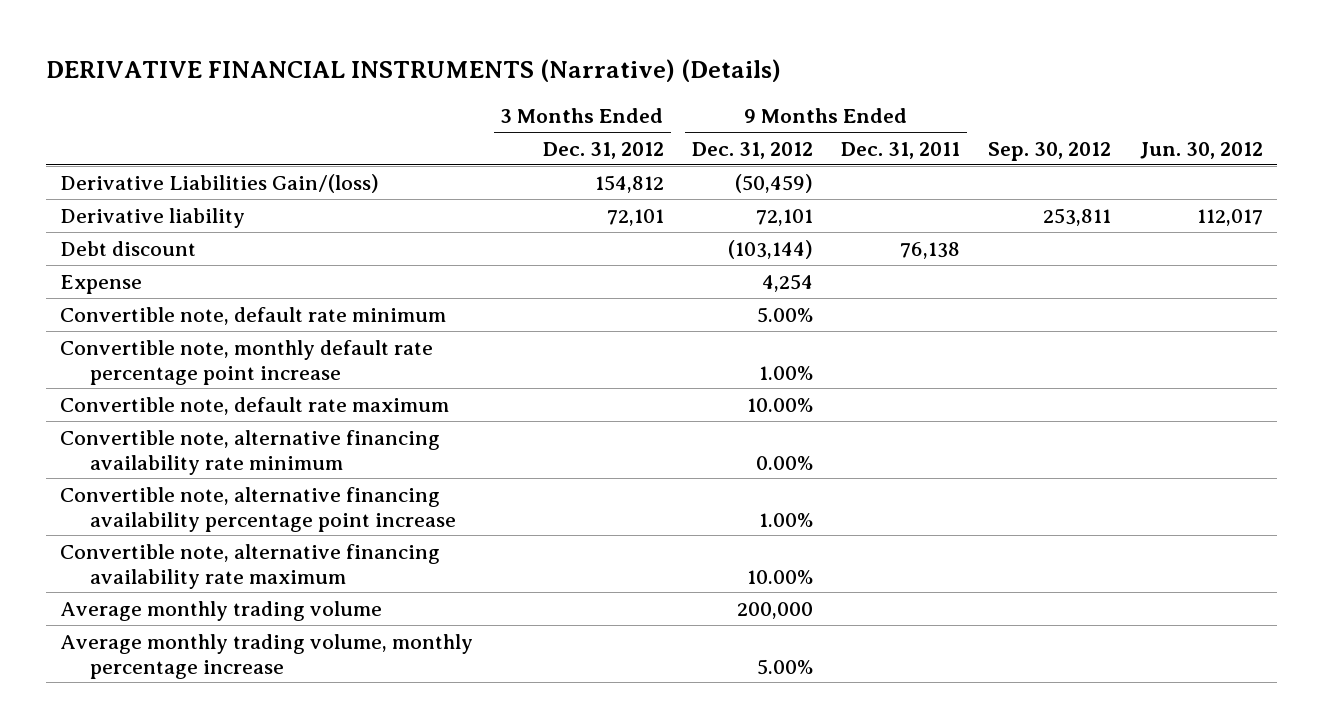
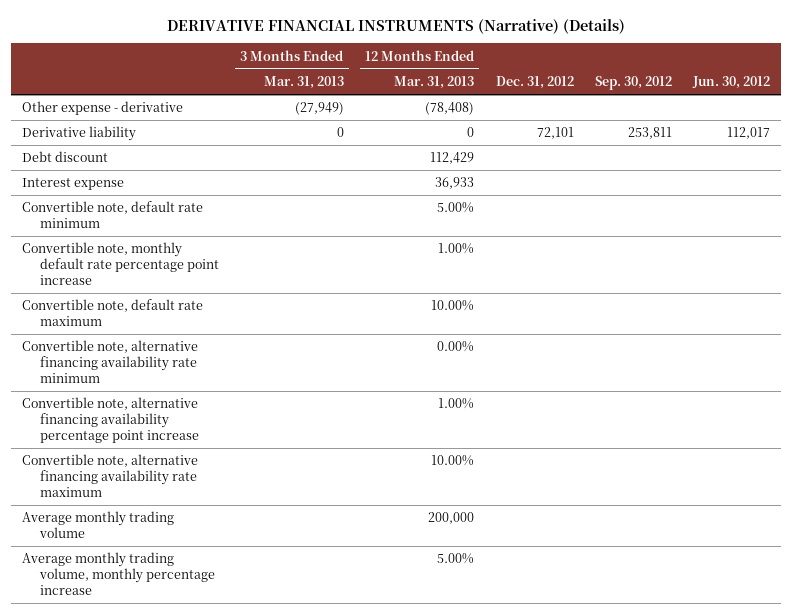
- | 3 Months Ended Dec. 31, 2012 | 9 Months Ended Dec. 31, 2012 | 9 Months Ended Dec. 31, 2011 | Sep. 30, 2012 | Jun. 30, 2012
+ | 3 Months Ended Mar. 31, 2013 | 12 Months Ended Mar. 31, 2013 | Dec. 31, 2012 | Sep. 30, 2012 | Jun. 30, 2012
- Derivative Liabilities Gain/(loss) | 154,812 | (50,459) | | |
+ Other expense - derivative | (27,949) | (78,408) | | |
- Expense | | 4,254 | | |
+ Interest expense | | 36,933 | | |

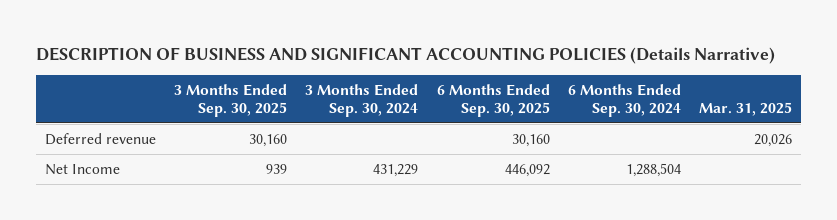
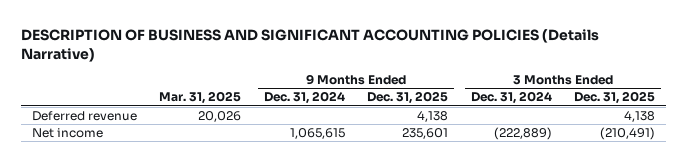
- | 3 Months Ended Sep. 30, 2025 | 3 Months Ended Sep. 30, 2024 | 6 Months Ended Sep. 30, 2025 | 6 Months Ended Sep. 30, 2024 | Mar. 31, 2025
+ | Mar. 31, 2025 | 9 Months Ended Dec. 31, 2024 | 9 Months Ended Dec. 31, 2025 | 3 Months Ended Dec. 31, 2024 | 3 Months Ended Dec. 31, 2025
- Net Income | 939 | 431,229 | 446,092 | 1,288,504 |
+ Net income | | 1,065,615 | 235,601 | (222,889) | (210,491)

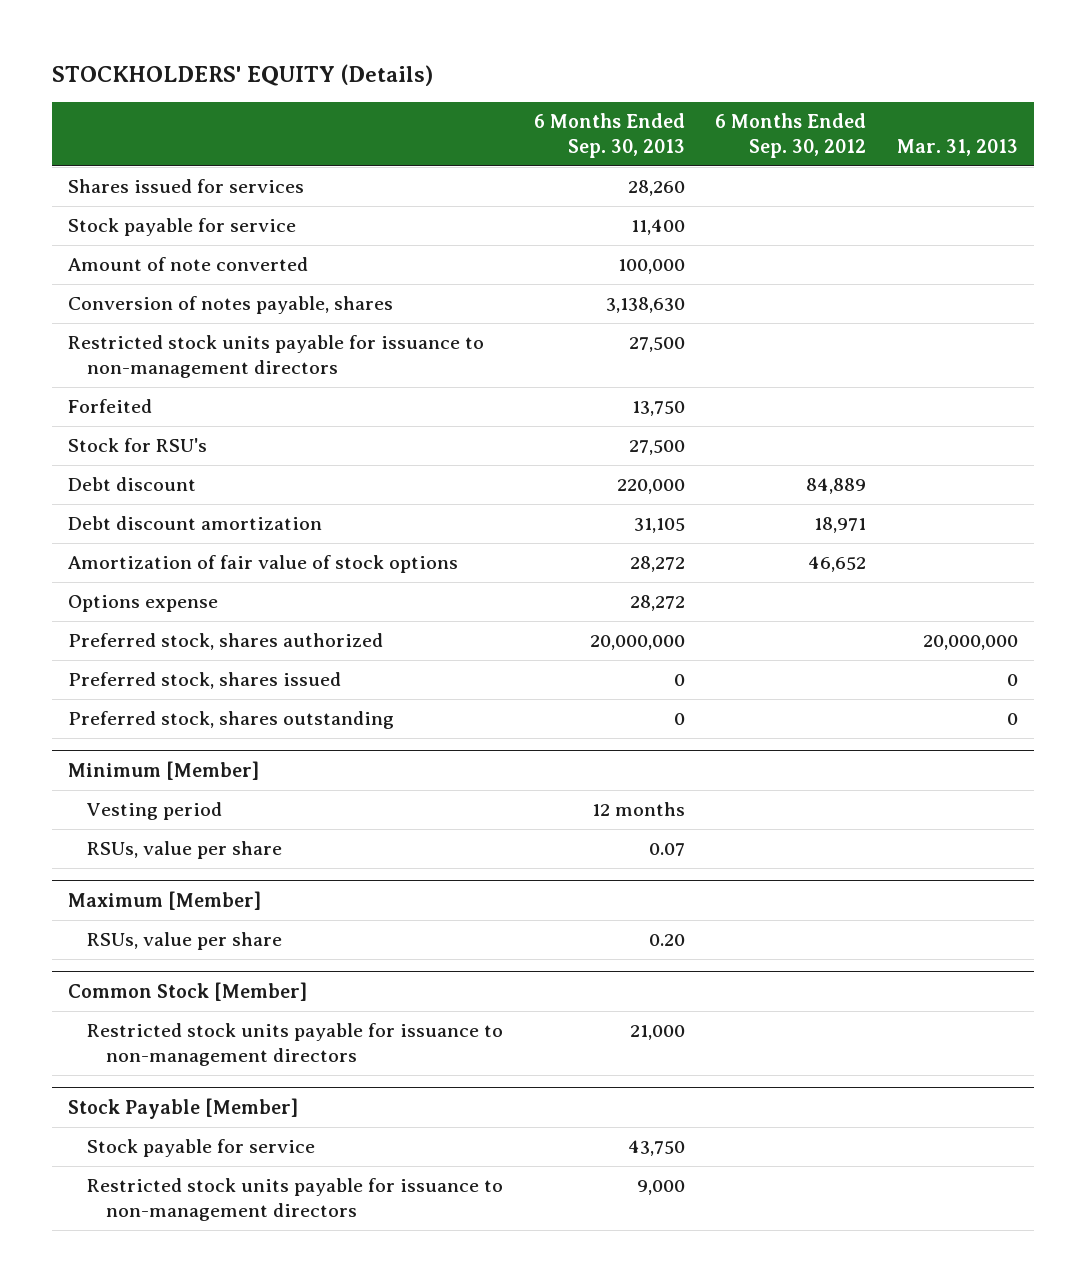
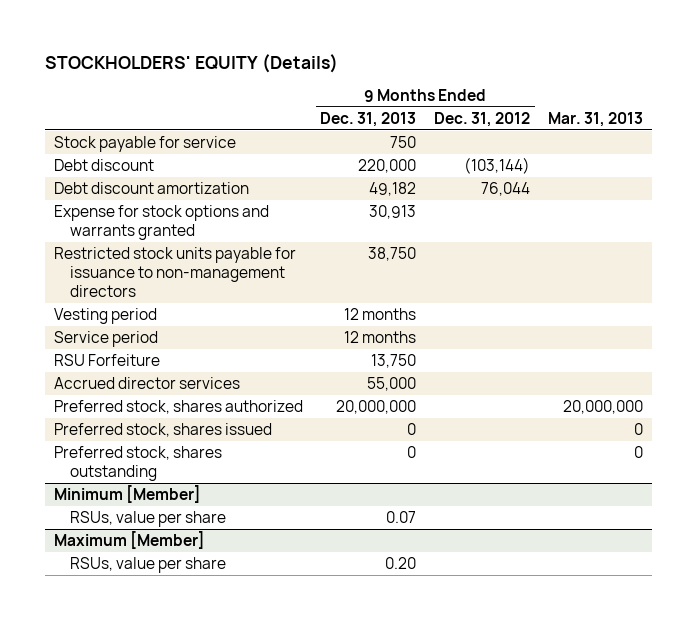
- | 6 Months Ended Sep. 30, 2013 | 6 Months Ended Sep. 30, 2012 | Mar. 31, 2013
+ | 9 Months Ended Dec. 31, 2013 | 9 Months Ended Dec. 31, 2012 | Mar. 31, 2013
- Shares issued for services | 28,260 | |
- Amount of note converted | 100,000 | |
- Conversion of notes payable, shares | 3,138,630 | |
- Forfeited | 13,750 | |
- Stock for RSU's | 27,500 | |
- Amortization of fair value of stock options | 28,272 | 46,652 |
- Options expense | 28,272 | |
+ Expense for stock options and warrants granted | 30,913 | |
moved down: Restricted stock units payable for issuance to non-management directors | 38,750 | |
+ Vesting period | 12 months | |
+ Service period | 12 months | |
+ RSU Forfeiture | 13,750 | |
+ Accrued director services | 55,000 | |
@ Minimum [Member]
- Vesting period | 12 months | |
- Common Stock [Member]
- Restricted stock units payable for issuance to non-management directors | 21,000 | |
- Stock Payable [Member]
- Stock payable for service | 43,750 | |
- Restricted stock units payable for issuance to non-management directors | 9,000 | |

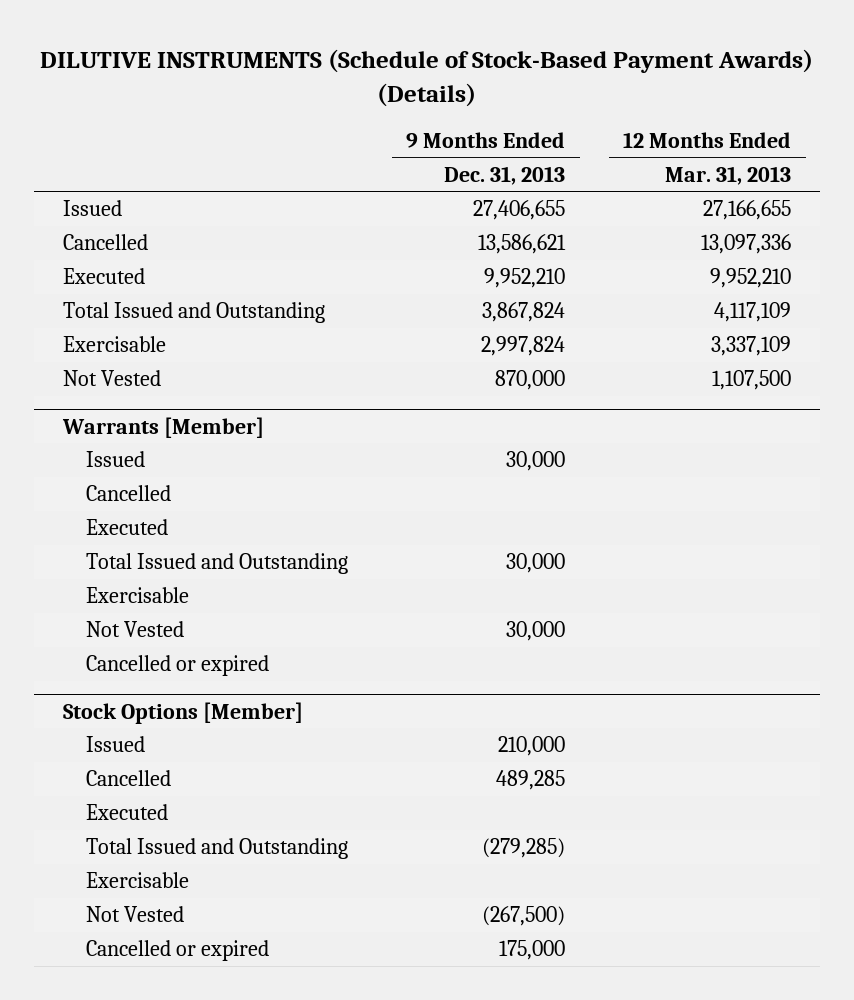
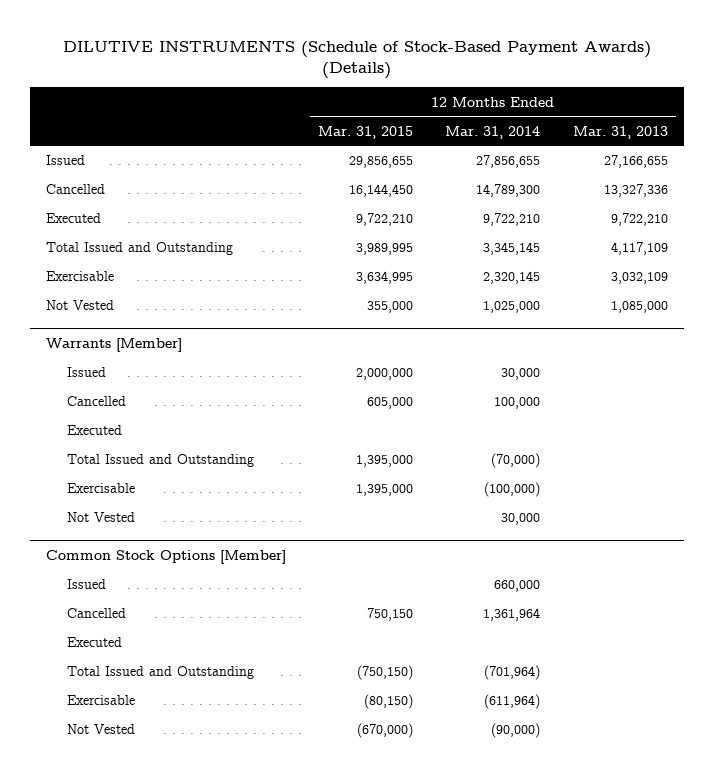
- | 9 Months Ended Dec. 31, 2013 | 12 Months Ended Mar. 31, 2013
+ | 12 Months Ended Mar. 31, 2015 | 12 Months Ended Mar. 31, 2014 | 12 Months Ended Mar. 31, 2013
- Cancelled | 13,586,621 | 13,097,336
- Executed | 9,952,210 | 9,952,210
+ Cancelled | 16,144,450 | 14,789,300 | 13,327,336
+ Executed | 9,722,210 | 9,722,210 | 9,722,210
- Exercisable | 2,997,824 | 3,337,109
- Not Vested | 870,000 | 1,107,500
+ Exercisable | 3,634,995 | 2,320,145 | 3,032,109
+ Not Vested | 355,000 | 1,025,000 | 1,085,000
@ Warrants [Member]
- Cancelled or expired
- Stock Options [Member]
+ Common Stock Options [Member]
- Cancelled or expired | 175,000 |

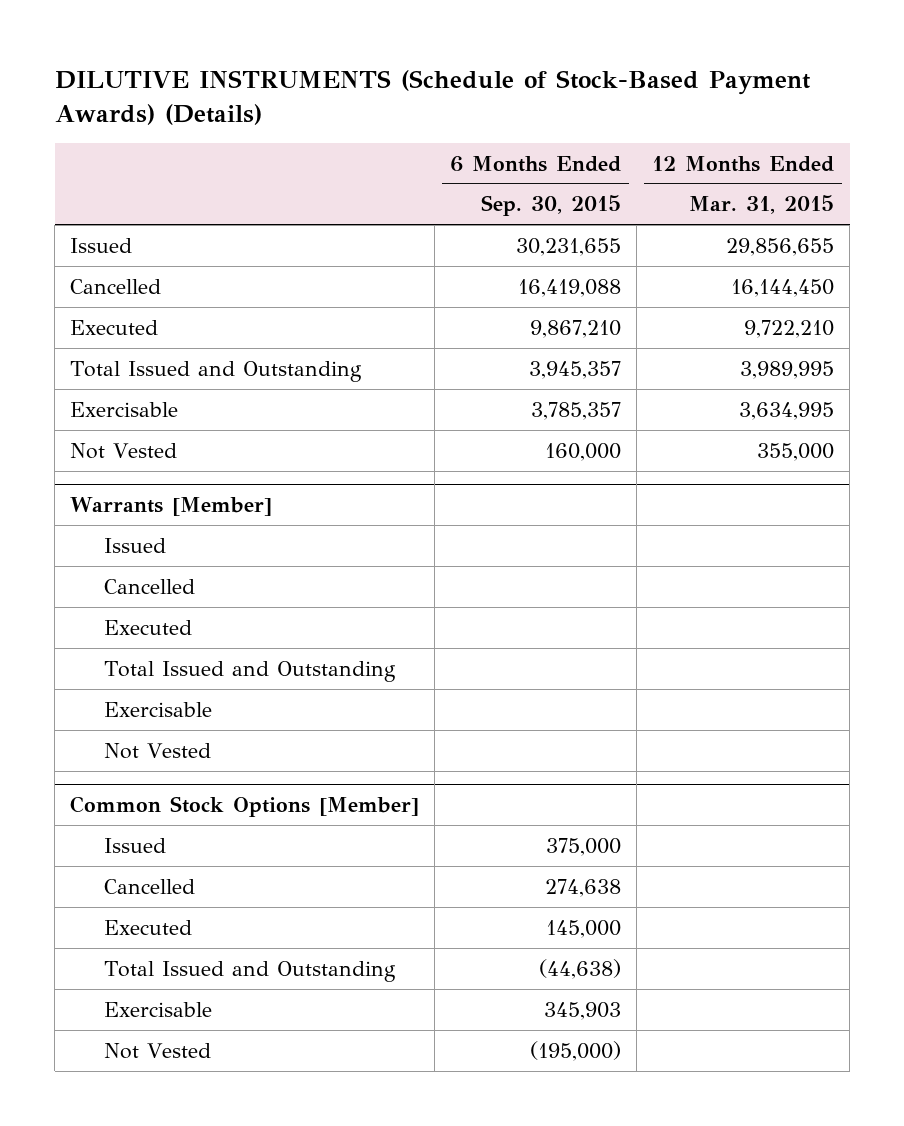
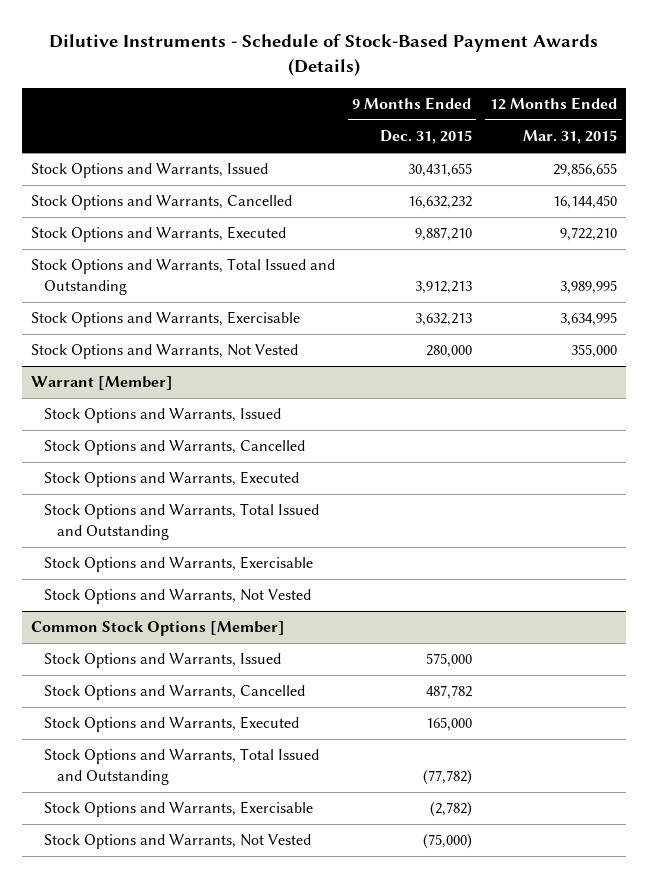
- DILUTIVE INSTRUMENTS (Schedule of Stock-Based Payment Awards) (Details)
+ Dilutive Instruments - Schedule of Stock-Based Payment Awards (Details)
- | 6 Months Ended Sep. 30, 2015 | 12 Months Ended Mar. 31, 2015
+ | 9 Months Ended Dec. 31, 2015 | 12 Months Ended Mar. 31, 2015
- Issued | 30,231,655 | 29,856,655
- Cancelled | 16,419,088 | 16,144,450
- Executed | 9,867,210 | 9,722,210
- Total Issued and Outstanding | 3,945,357 | 3,989,995
- Exercisable | 3,785,357 | 3,634,995
- Not Vested | 160,000 | 355,000
- Warrants [Member]
- Issued
- Cancelled
- Executed
- Total Issued and Outstanding
- Exercisable
- Not Vested
+ Stock Options and Warrants, Issued | 30,431,655 | 29,856,655
+ Stock Options and Warrants, Cancelled | 16,632,232 | 16,144,450
+ Stock Options and Warrants, Executed | 9,887,210 | 9,722,210
+ Stock Options and Warrants, Total Issued and Outstanding | 3,912,213 | 3,989,995
+ Stock Options and Warrants, Exercisable | 3,632,213 | 3,634,995
+ Stock Options and Warrants, Not Vested | 280,000 | 355,000
+ Warrant [Member]
+ Stock Options and Warrants, Issued
+ Stock Options and Warrants, Cancelled
+ Stock Options and Warrants, Executed
+ Stock Options and Warrants, Total Issued and Outstanding
+ Stock Options and Warrants, Exercisable
+ Stock Options and Warrants, Not Vested
@ Common Stock Options [Member]
- Issued | 375,000 |
- Cancelled | 274,638 |
- Executed | 145,000 |
- Total Issued and Outstanding | (44,638) |
- Exercisable | 345,903 |
- Not Vested | (195,000) |
+ Stock Options and Warrants, Issued | 575,000 |
+ Stock Options and Warrants, Cancelled | 487,782 |
+ Stock Options and Warrants, Executed | 165,000 |
+ Stock Options and Warrants, Total Issued and Outstanding | (77,782) |
+ Stock Options and Warrants, Exercisable | (2,782) |
+ Stock Options and Warrants, Not Vested | (75,000) |

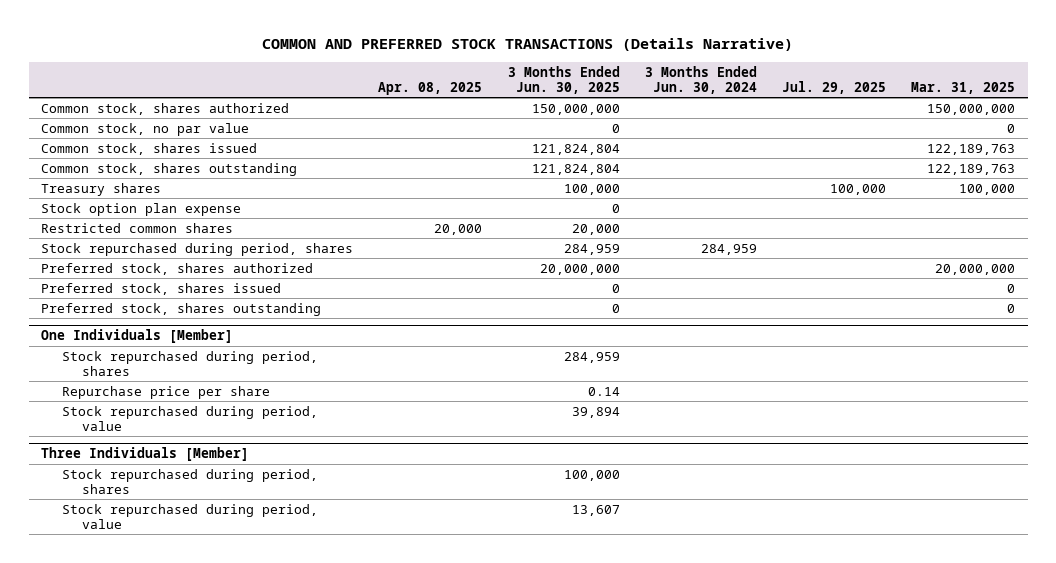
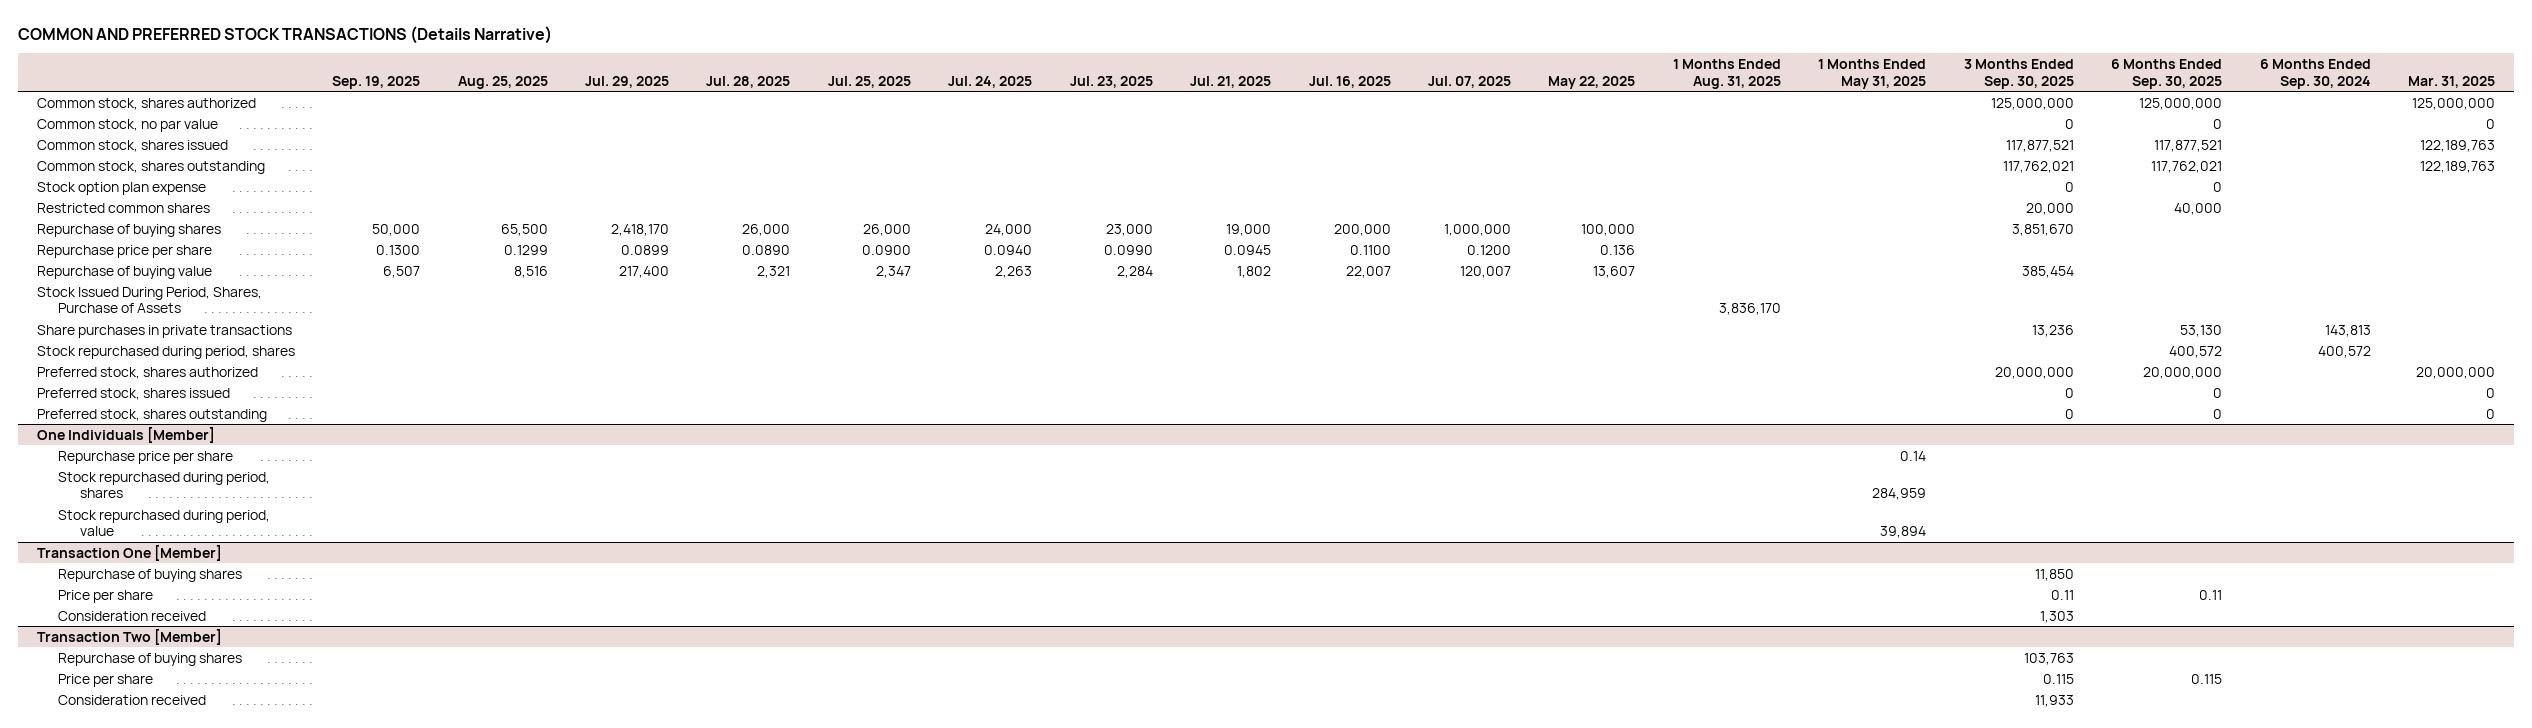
- | Apr. 08, 2025 | 3 Months Ended Jun. 30, 2025 | 3 Months Ended Jun. 30, 2024 | Jul. 29, 2025 | Mar. 31, 2025
+ | Sep. 19, 2025 | Aug. 25, 2025 | Jul. 29, 2025 | Jul. 28, 2025 | Jul. 25, 2025 | Jul. 24, 2025 | Jul. 23, 2025 | Jul. 21, 2025 | Jul. 16, 2025 | Jul. 07, 2025 | May 22, 2025 | 1 Months Ended Aug. 31, 2025 | 1 Months Ended May 31, 2025 | 3 Months Ended Sep. 30, 2025 | 6 Months Ended Sep. 30, 2025 | 6 Months Ended Sep. 30, 2024 | Mar. 31, 2025
- Common stock, shares authorized | | 150,000,000 | | | 150,000,000
+ Common stock, shares authorized | | | | | | | | | | | | | | 125,000,000 | 125,000,000 | | 125,000,000
- Treasury shares | | 100,000 | | 100,000 | 100,000
+ Repurchase of buying shares | 50,000 | 65,500 | 2,418,170 | 26,000 | 26,000 | 24,000 | 23,000 | 19,000 | 200,000 | 1,000,000 | 100,000 | | | 3,851,670 | | |
+ Repurchase price per share | 0.1300 | 0.1299 | 0.0899 | 0.0890 | 0.0900 | 0.0940 | 0.0990 | 0.0945 | 0.1100 | 0.1200 | 0.136 | | | | | |
+ Repurchase of buying value | 6,507 | 8,516 | 217,400 | 2,321 | 2,347 | 2,263 | 2,284 | 1,802 | 22,007 | 120,007 | 13,607 | | | 385,454 | | |
+ Stock Issued During Period, Shares, Purchase of Assets | | | | | | | | | | | | 3,836,170 | | | | |
+ Share purchases in private transactions | | | | | | | | | | | | | | 13,236 | 53,130 | 143,813 |
@ One Individuals [Member]
moved down: Stock repurchased during period, shares | | | | | | | | | | | | | 284,959 | | | |
- Three Individuals [Member]
- Stock repurchased during period, shares | | 100,000 | | |
- Stock repurchased during period, value | | 13,607 | | |
+ Transaction One [Member]
+ Repurchase of buying shares | | | | | | | | | | | | | | 11,850 | | |
+ Price per share | | | | | | | | | | | | | | 0.11 | 0.11 | |
+ Consideration received | | | | | | | | | | | | | | 1,303 | | |
+ Transaction Two [Member]
+ Repurchase of buying shares | | | | | | | | | | | | | | 103,763 | | |
+ Price per share | | | | | | | | | | | | | | 0.115 | 0.115 | |
+ Consideration received | | | | | | | | | | | | | | 11,933 | | |

